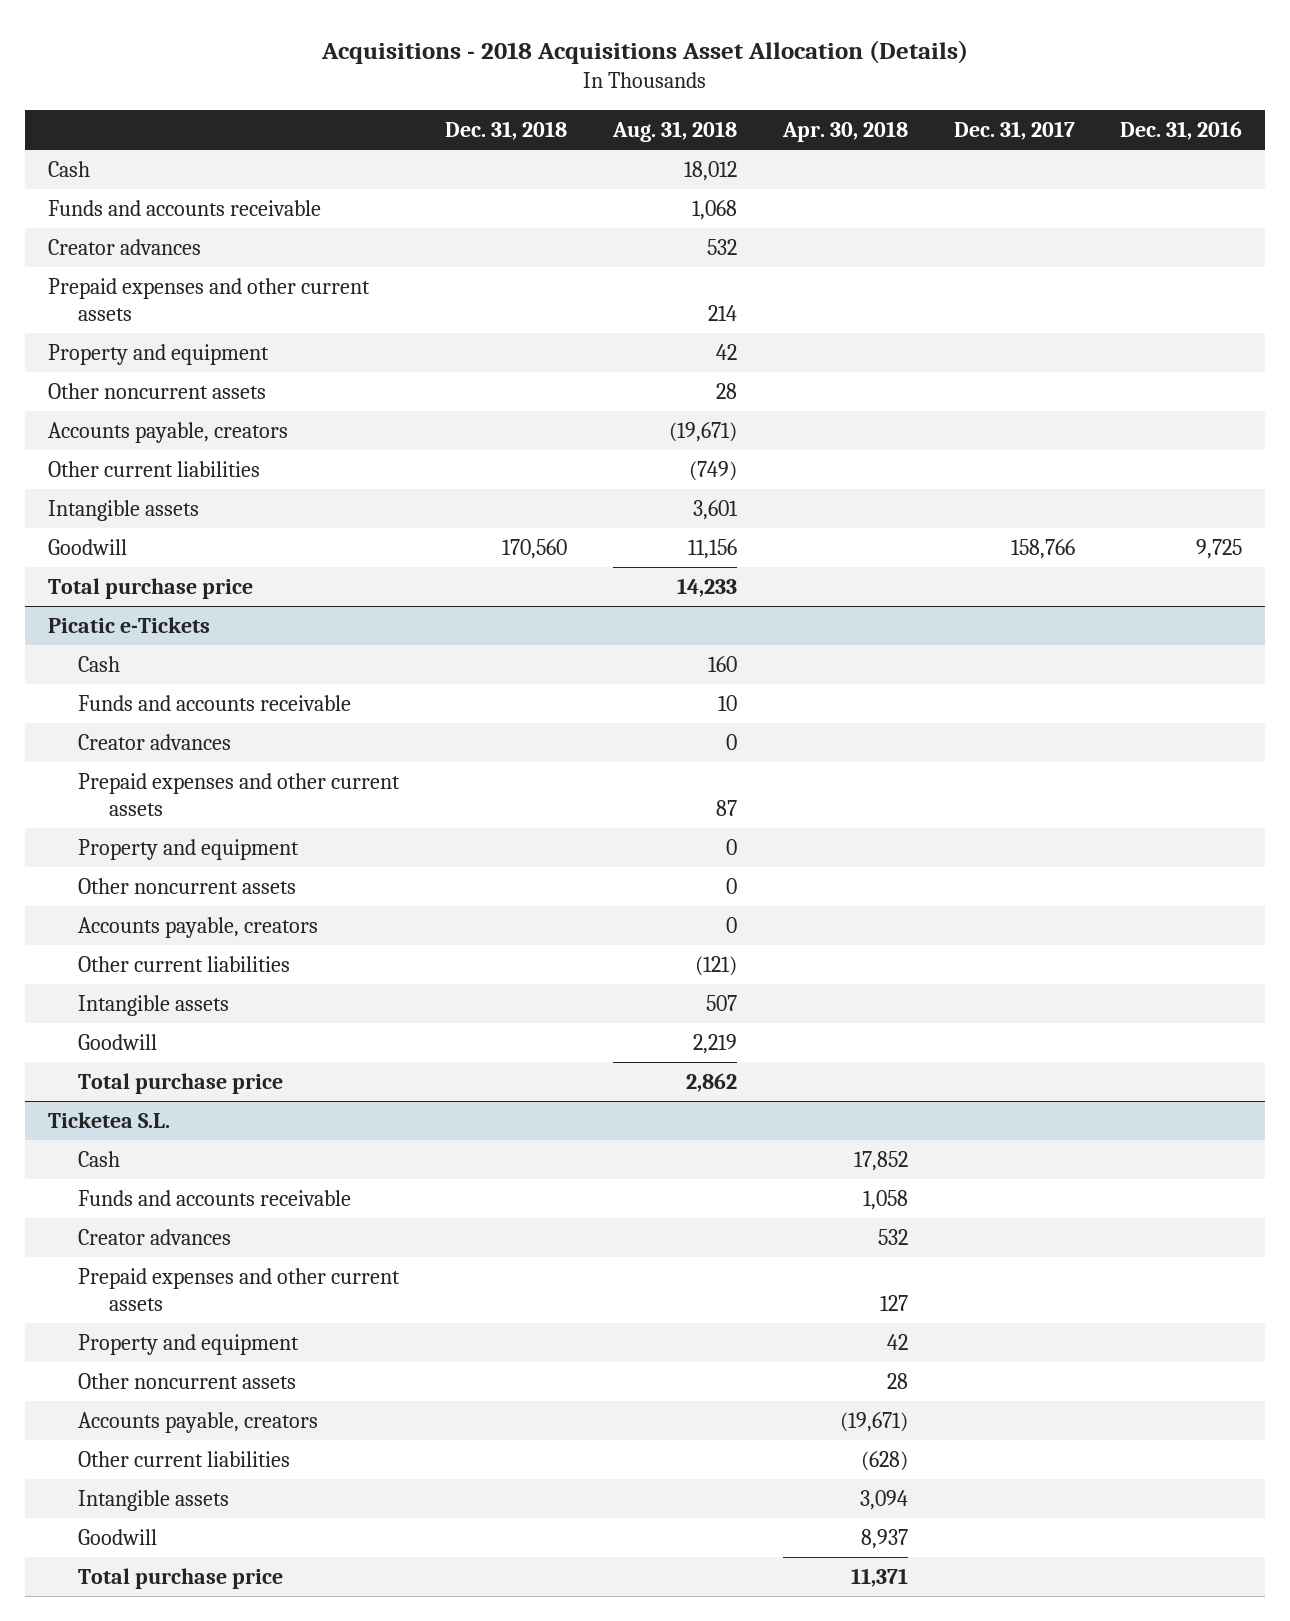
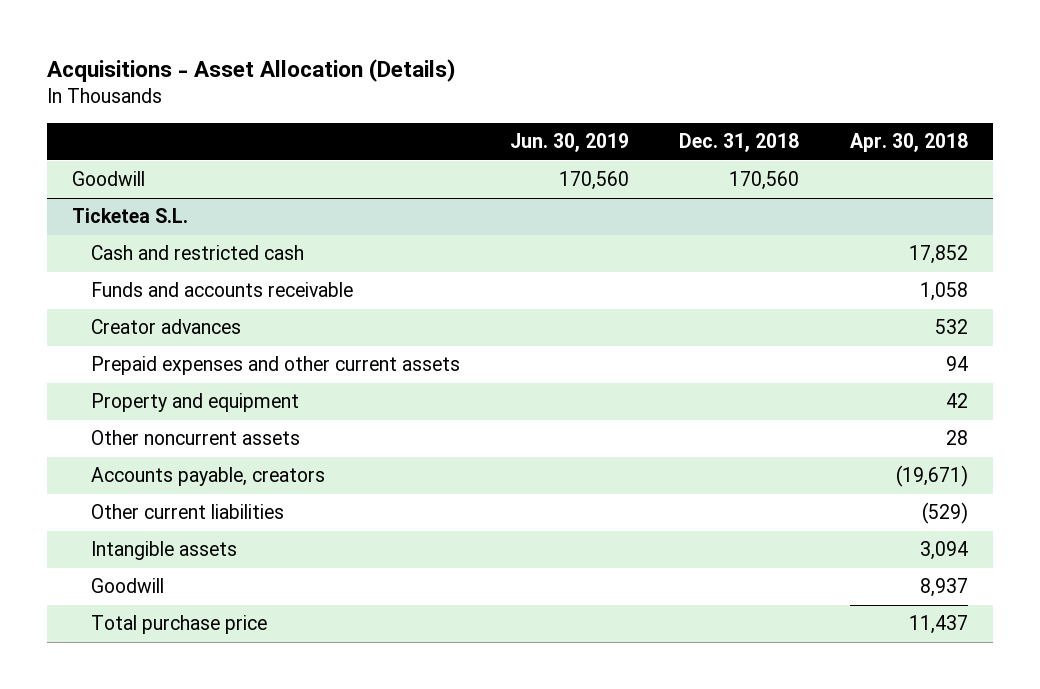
- Acquisitions - 2018 Acquisitions Asset Allocation (Details)
+ Acquisitions - Asset Allocation (Details)
- | Dec. 31, 2018 | Aug. 31, 2018 | Apr. 30, 2018 | Dec. 31, 2017 | Dec. 31, 2016
+ | Jun. 30, 2019 | Dec. 31, 2018 | Apr. 30, 2018
- Cash | | 18,012 | | |
- Funds and accounts receivable | | 1,068 | | |
- Creator advances | | 532 | | |
- Prepaid expenses and other current assets | | 214 | | |
- Property and equipment | | 42 | | |
- Other noncurrent assets | | 28 | | |
- Accounts payable, creators | | (19,671) | | |
- Other current liabilities | | (749) | | |
- Intangible assets | | 3,601 | | |
- Total purchase price | | 14,233 | | |
- Picatic e-Tickets
- Cash | | 160 | | |
- Funds and accounts receivable | | 10 | | |
- Creator advances | | 0 | | |
- Prepaid expenses and other current assets | | 87 | | |
- Property and equipment | | 0 | | |
- Other noncurrent assets | | 0 | | |
- Accounts payable, creators | | 0 | | |
- Other current liabilities | | (121) | | |
- Intangible assets | | 507 | | |
- Goodwill | | 2,219 | | |
- Total purchase price | | 2,862 | | |
@ Ticketea S.L.
- Cash | | | 17,852 | |
+ Cash and restricted cash | | | 17,852
- Prepaid expenses and other current assets | | | 127 | |
+ Prepaid expenses and other current assets | | | 94
- Other current liabilities | | | (628) | |
+ Other current liabilities | | | (529)
- Total purchase price | | | 11,371 | |
+ Total purchase price | | | 11,437

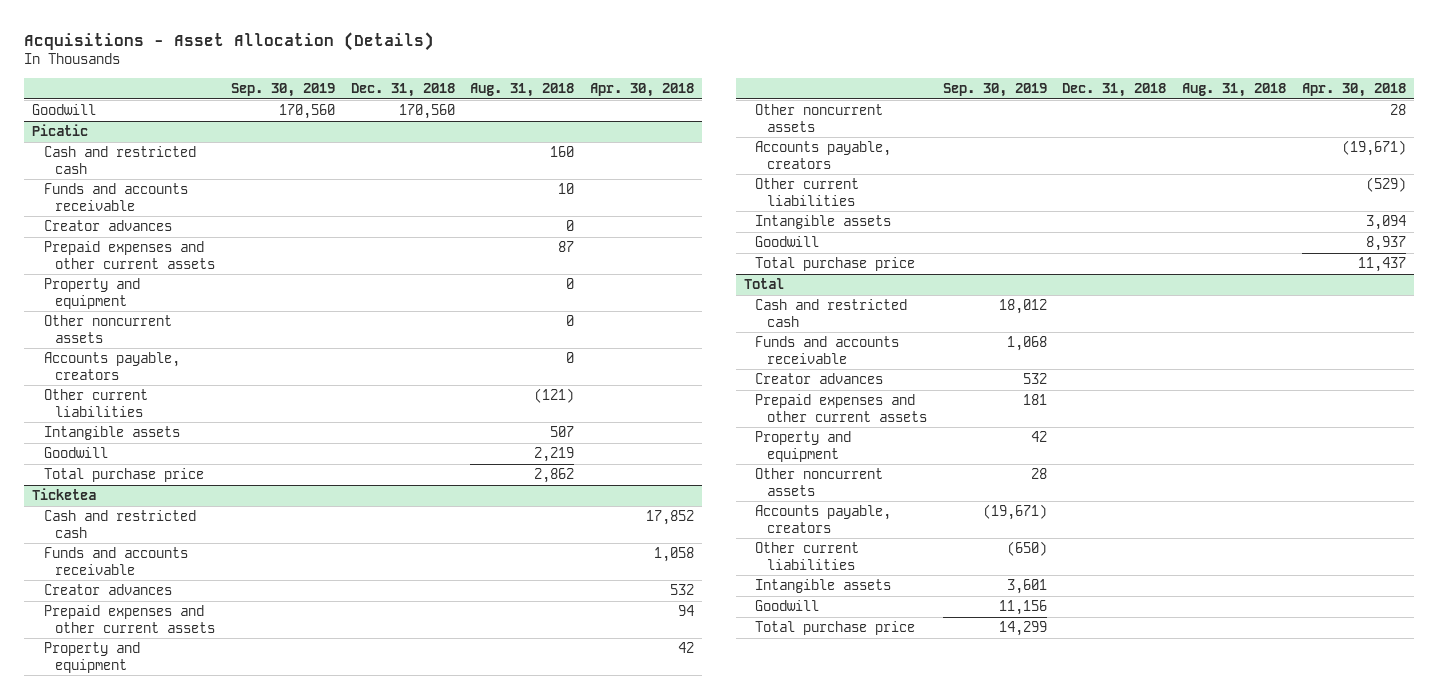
- | Jun. 30, 2019 | Dec. 31, 2018 | Apr. 30, 2018
+ | Sep. 30, 2019 | Dec. 31, 2018 | Aug. 31, 2018 | Apr. 30, 2018
- Ticketea S.L.
+ Picatic
+ Cash and restricted cash | | | 160 |
+ Funds and accounts receivable | | | 10 |
+ Creator advances | | | 0 |
+ Prepaid expenses and other current assets | | | 87 |
+ Property and equipment | | | 0 |
+ Other noncurrent assets | | | 0 |
+ Accounts payable, creators | | | 0 |
+ Other current liabilities | | | (121) |
+ Intangible assets | | | 507 |
+ Goodwill | | | 2,219 |
+ Total purchase price | | | 2,862 |
+ Ticketea
+ Total
+ Cash and restricted cash | 18,012 | | |
+ Funds and accounts receivable | 1,068 | | |
+ Creator advances | 532 | | |
+ Prepaid expenses and other current assets | 181 | | |
+ Property and equipment | 42 | | |
+ Other noncurrent assets | 28 | | |
+ Accounts payable, creators | (19,671) | | |
+ Other current liabilities | (650) | | |
+ Intangible assets | 3,601 | | |
+ Goodwill | 11,156 | | |
+ Total purchase price | 14,299 | | |

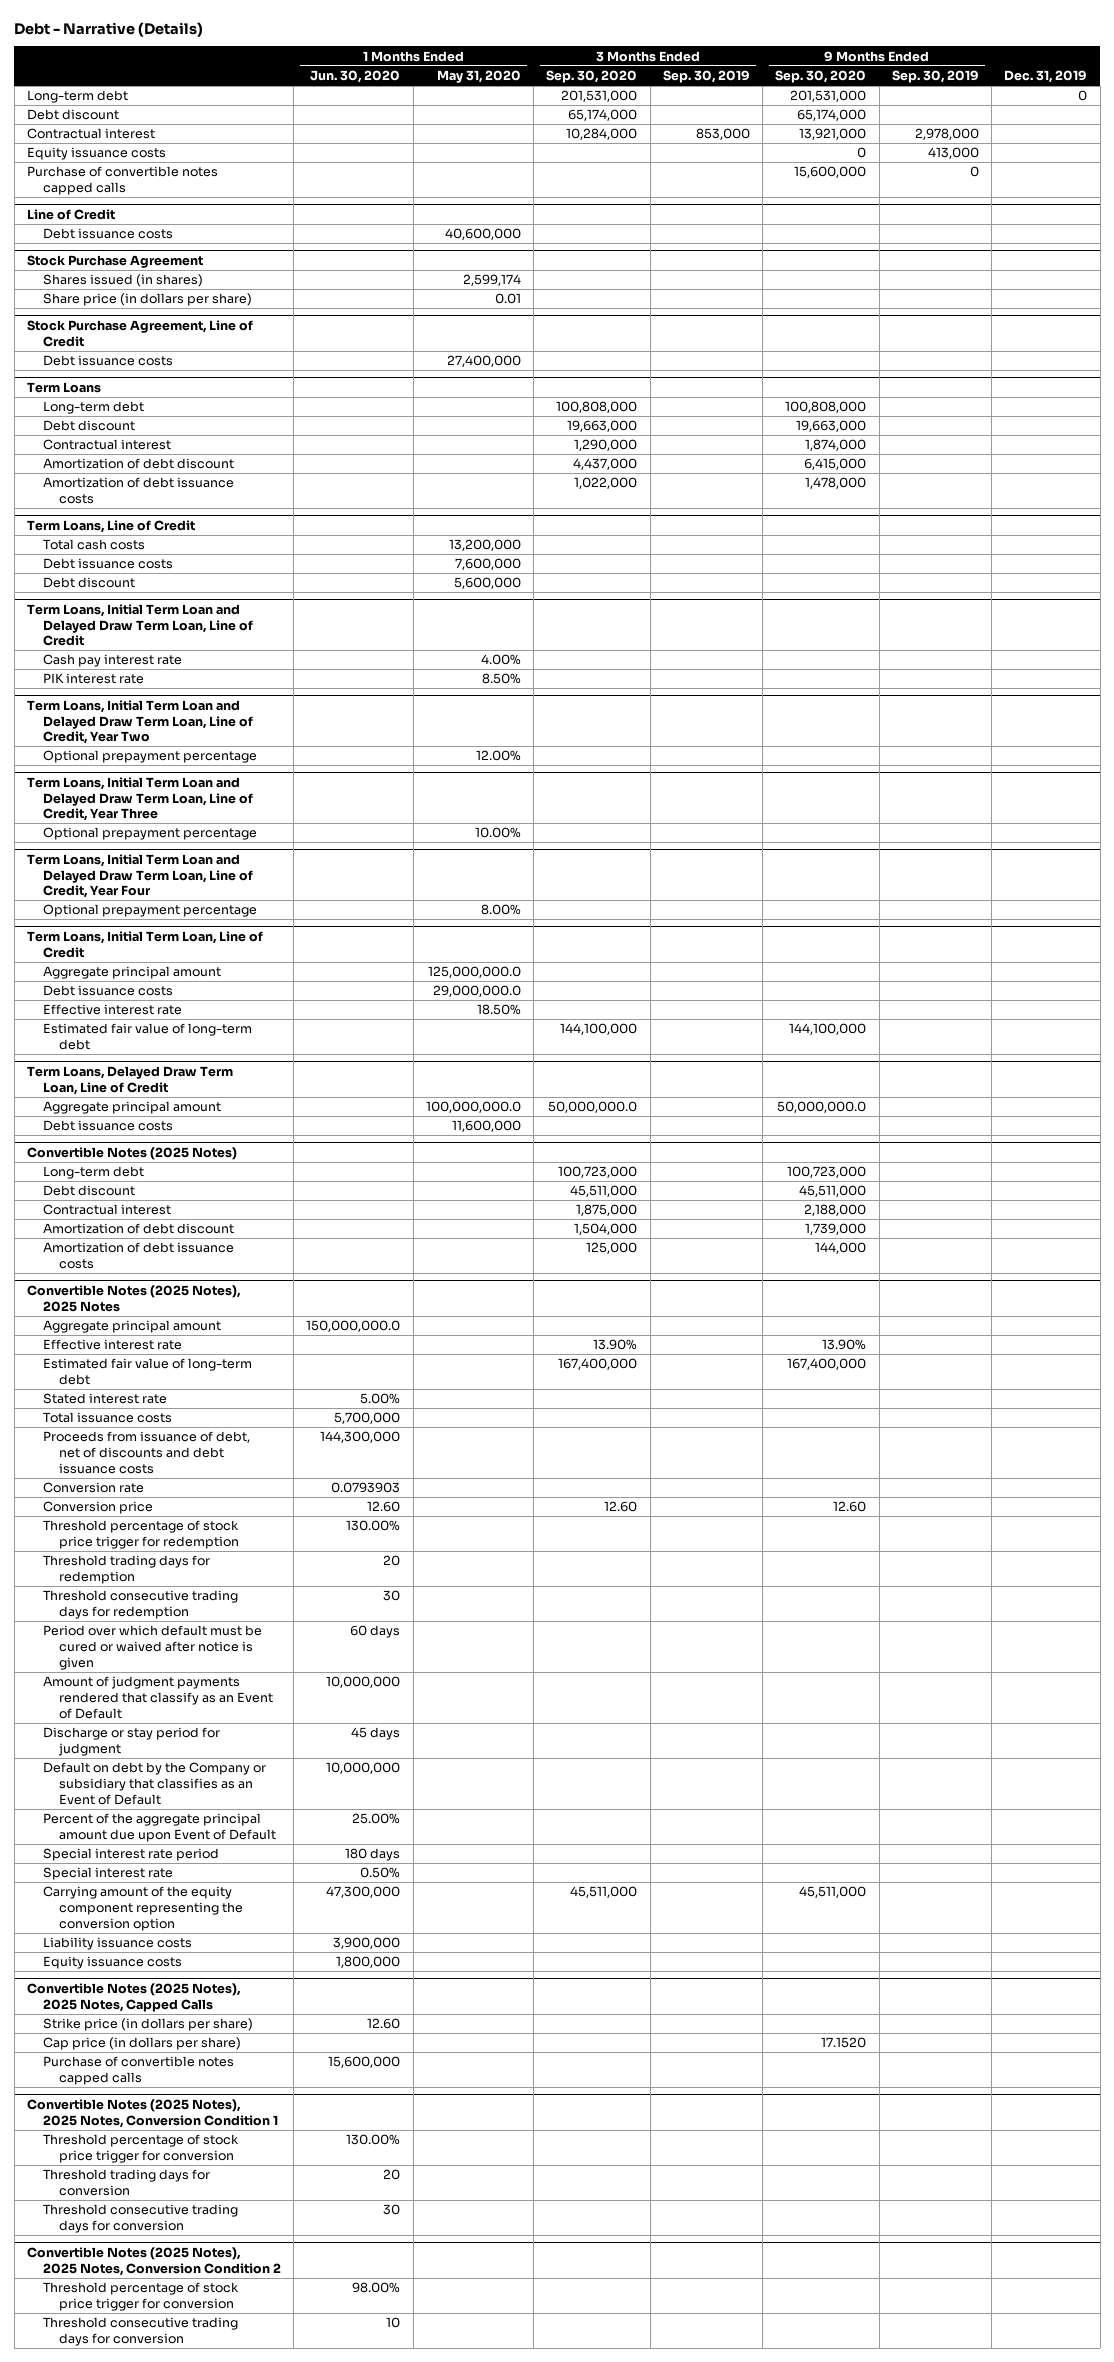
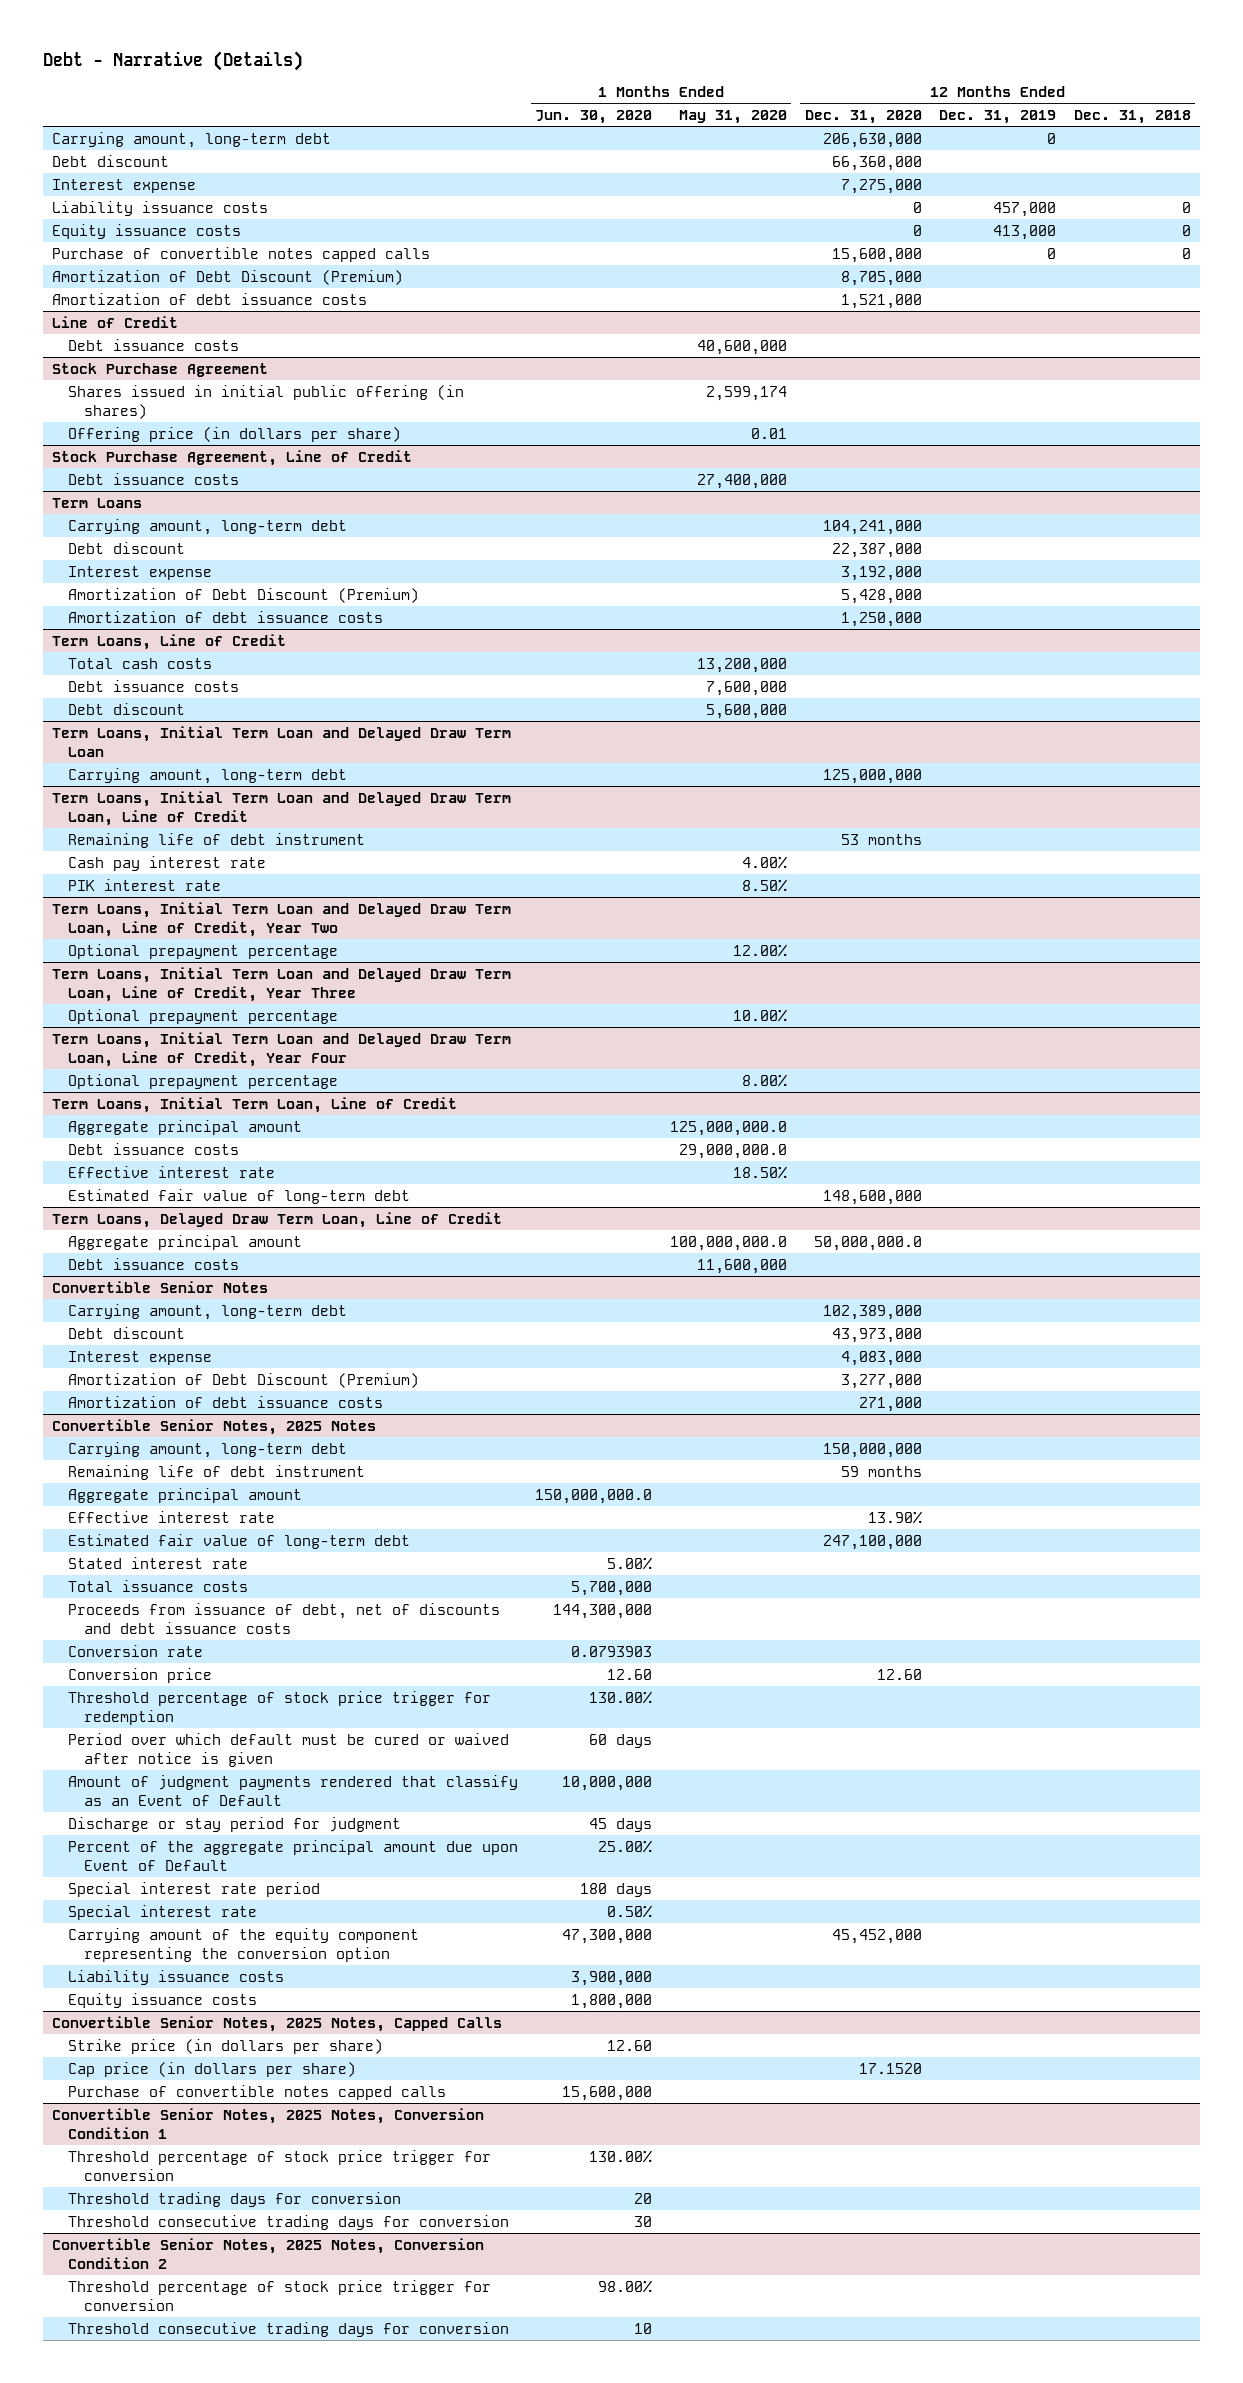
- | 1 Months Ended Jun. 30, 2020 | 1 Months Ended May 31, 2020 | 3 Months Ended Sep. 30, 2020 | 3 Months Ended Sep. 30, 2019 | 9 Months Ended Sep. 30, 2020 | 9 Months Ended Sep. 30, 2019 | Dec. 31, 2019
+ | 1 Months Ended Jun. 30, 2020 | 1 Months Ended May 31, 2020 | 12 Months Ended Dec. 31, 2020 | 12 Months Ended Dec. 31, 2019 | 12 Months Ended Dec. 31, 2018
- Long-term debt | | | 201,531,000 | | 201,531,000 | | 0
+ Carrying amount, long-term debt | | | 206,630,000 | 0 |
- Contractual interest | | | 10,284,000 | 853,000 | 13,921,000 | 2,978,000 |
+ Interest expense | | | 7,275,000 | |
+ Liability issuance costs | | | 0 | 457,000 | 0
+ Amortization of Debt Discount (Premium) | | | 8,705,000 | |
+ Amortization of debt issuance costs | | | 1,521,000 | |
@ Stock Purchase Agreement
- Shares issued (in shares) | | 2,599,174 | | | | |
- Share price (in dollars per share) | | 0.01 | | | | |
+ Shares issued in initial public offering (in shares) | | 2,599,174 | | |
+ Offering price (in dollars per share) | | 0.01 | | |
@ Term Loans
- Long-term debt | | | 100,808,000 | | 100,808,000 | |
+ Carrying amount, long-term debt | | | 104,241,000 | |
- Contractual interest | | | 1,290,000 | | 1,874,000 | |
- Amortization of debt discount | | | 4,437,000 | | 6,415,000 | |
+ Interest expense | | | 3,192,000 | |
+ Amortization of Debt Discount (Premium) | | | 5,428,000 | |
+ Term Loans, Initial Term Loan and Delayed Draw Term Loan
+ Carrying amount, long-term debt | | | 125,000,000 | |
@ Term Loans, Initial Term Loan and Delayed Draw Term Loan, Line of Credit
+ Remaining life of debt instrument | | | 53 months | |
- Convertible Notes (2025 Notes)
- Long-term debt | | | 100,723,000 | | 100,723,000 | |
+ Convertible Senior Notes
+ Carrying amount, long-term debt | | | 102,389,000 | |
- Contractual interest | | | 1,875,000 | | 2,188,000 | |
- Amortization of debt discount | | | 1,504,000 | | 1,739,000 | |
+ Interest expense | | | 4,083,000 | |
+ Amortization of Debt Discount (Premium) | | | 3,277,000 | |
- Convertible Notes (2025 Notes), 2025 Notes
+ Convertible Senior Notes, 2025 Notes
+ Carrying amount, long-term debt | | | 150,000,000 | |
+ Remaining life of debt instrument | | | 59 months | |
- Threshold trading days for redemption | 20 | | | | | |
- Threshold consecutive trading days for redemption | 30 | | | | | |
- Default on debt by the Company or subsidiary that classifies as an Event of Default | 10,000,000 | | | | | |
- Convertible Notes (2025 Notes), 2025 Notes, Capped Calls
+ Convertible Senior Notes, 2025 Notes, Capped Calls
- Convertible Notes (2025 Notes), 2025 Notes, Conversion Condition 1
+ Convertible Senior Notes, 2025 Notes, Conversion Condition 1
- Convertible Notes (2025 Notes), 2025 Notes, Conversion Condition 2
+ Convertible Senior Notes, 2025 Notes, Conversion Condition 2

